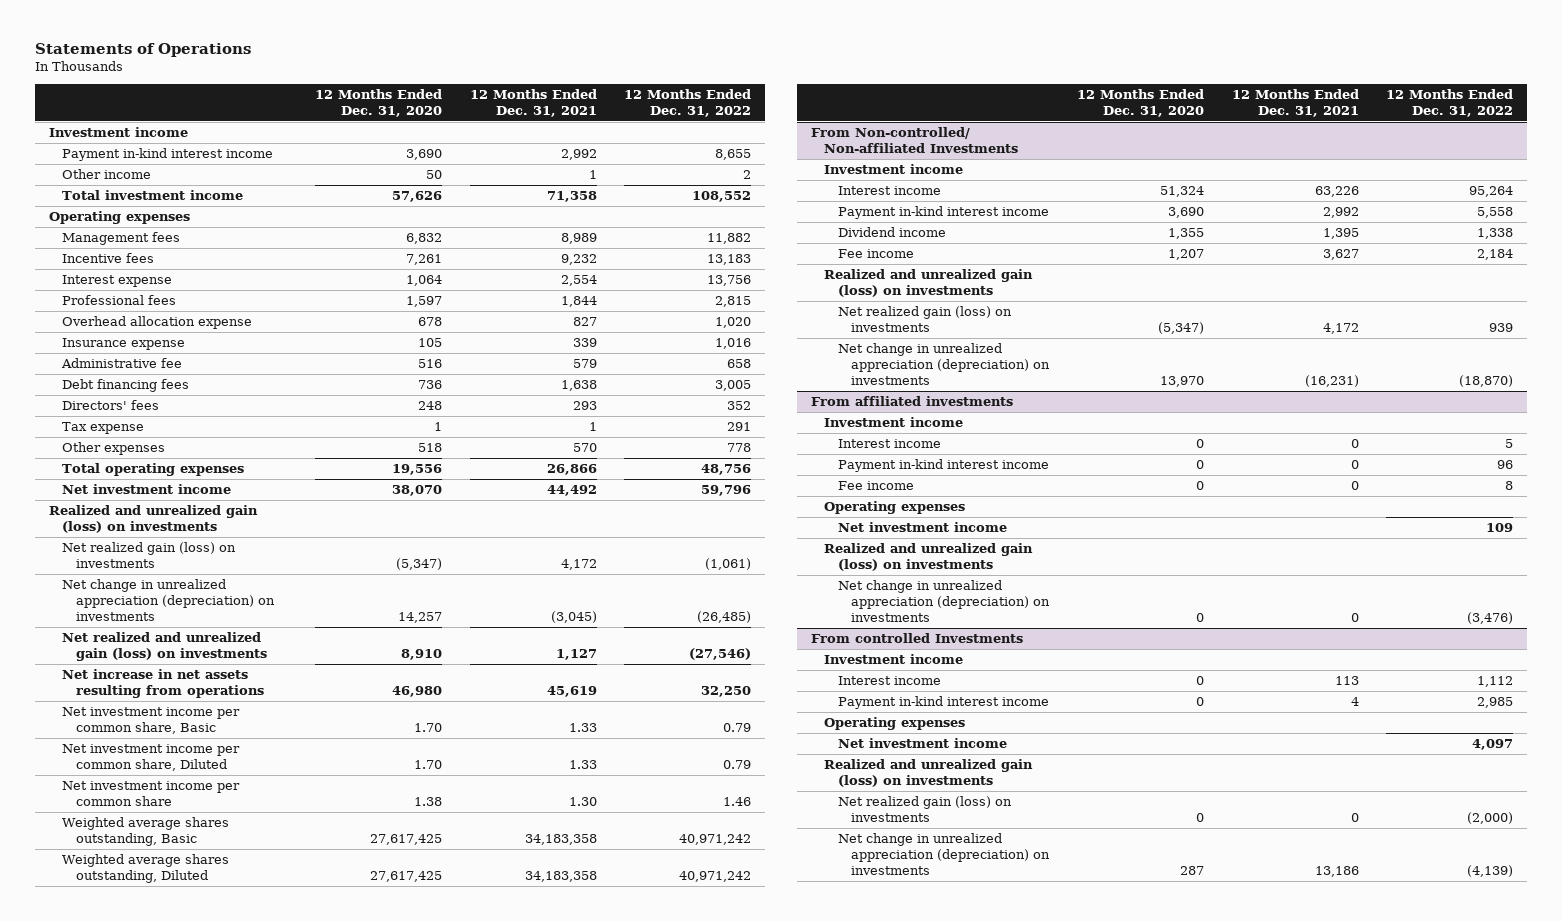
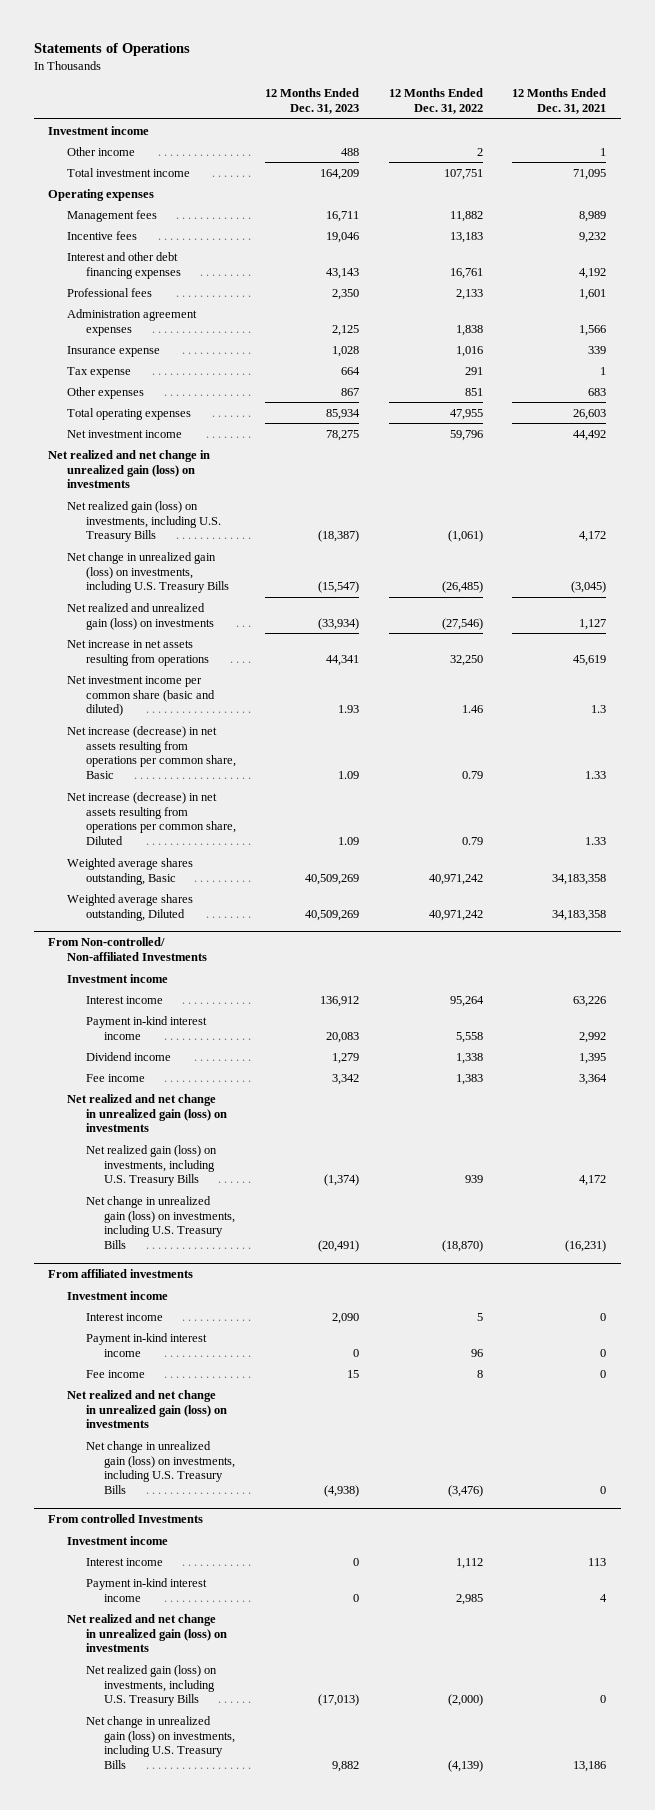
- | 12 Months Ended Dec. 31, 2020 | 12 Months Ended Dec. 31, 2021 | 12 Months Ended Dec. 31, 2022
+ | 12 Months Ended Dec. 31, 2023 | 12 Months Ended Dec. 31, 2022 | 12 Months Ended Dec. 31, 2021
- Payment in-kind interest income | 3,690 | 2,992 | 8,655
- Total investment income | 57,626 | 71,358 | 108,552
+ Total investment income | 164,209 | 107,751 | 71,095
- Interest expense | 1,064 | 2,554 | 13,756
- Professional fees | 1,597 | 1,844 | 2,815
- Overhead allocation expense | 678 | 827 | 1,020
+ Interest and other debt financing expenses | 43,143 | 16,761 | 4,192
+ Professional fees | 2,350 | 2,133 | 1,601
+ Administration agreement expenses | 2,125 | 1,838 | 1,566
- Administrative fee | 516 | 579 | 658
- Debt financing fees | 736 | 1,638 | 3,005
- Directors' fees | 248 | 293 | 352
- Other expenses | 518 | 570 | 778
- Total operating expenses | 19,556 | 26,866 | 48,756
+ Other expenses | 867 | 851 | 683
+ Total operating expenses | 85,934 | 47,955 | 26,603
- Realized and unrealized gain (loss) on investments
- Net realized gain (loss) on investments | (5,347) | 4,172 | (1,061)
- Net change in unrealized appreciation (depreciation) on investments | 14,257 | (3,045) | (26,485)
+ Net realized and net change in unrealized gain (loss) on investments
+ Net realized gain (loss) on investments, including U.S. Treasury Bills | (18,387) | (1,061) | 4,172
+ Net change in unrealized gain (loss) on investments, including U.S. Treasury Bills | (15,547) | (26,485) | (3,045)
- Net investment income per common share, Basic | 1.70 | 1.33 | 0.79
- Net investment income per common share, Diluted | 1.70 | 1.33 | 0.79
- Net investment income per common share | 1.38 | 1.30 | 1.46
+ Net investment income per common share (basic and diluted) | 1.93 | 1.46 | 1.3
+ Net increase (decrease) in net assets resulting from operations per common share, Basic | 1.09 | 0.79 | 1.33
+ Net increase (decrease) in net assets resulting from operations per common share, Diluted | 1.09 | 0.79 | 1.33
@ From Non-controlled/ Non-affiliated Investments
- Fee income | 1,207 | 3,627 | 2,184
- Realized and unrealized gain (loss) on investments
- Net realized gain (loss) on investments | (5,347) | 4,172 | 939
- Net change in unrealized appreciation (depreciation) on investments | 13,970 | (16,231) | (18,870)
+ Fee income | 3,342 | 1,383 | 3,364
+ Net realized and net change in unrealized gain (loss) on investments
+ Net realized gain (loss) on investments, including U.S. Treasury Bills | (1,374) | 939 | 4,172
+ Net change in unrealized gain (loss) on investments, including U.S. Treasury Bills | (20,491) | (18,870) | (16,231)
@ From affiliated investments
- Operating expenses
- Net investment income | | | 109
- Realized and unrealized gain (loss) on investments
- Net change in unrealized appreciation (depreciation) on investments | 0 | 0 | (3,476)
+ Net realized and net change in unrealized gain (loss) on investments
+ Net change in unrealized gain (loss) on investments, including U.S. Treasury Bills | (4,938) | (3,476) | 0
@ From controlled Investments
- Operating expenses
- Net investment income | | | 4,097
- Realized and unrealized gain (loss) on investments
- Net realized gain (loss) on investments | 0 | 0 | (2,000)
- Net change in unrealized appreciation (depreciation) on investments | 287 | 13,186 | (4,139)
+ Net realized and net change in unrealized gain (loss) on investments
+ Net realized gain (loss) on investments, including U.S. Treasury Bills | (17,013) | (2,000) | 0
+ Net change in unrealized gain (loss) on investments, including U.S. Treasury Bills | 9,882 | (4,139) | 13,186

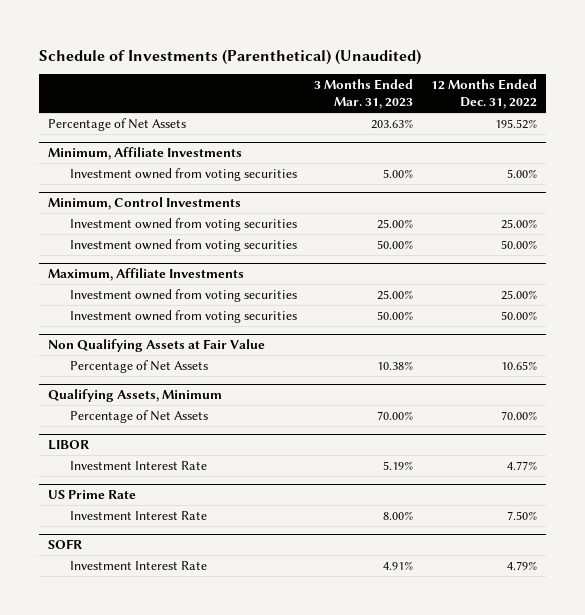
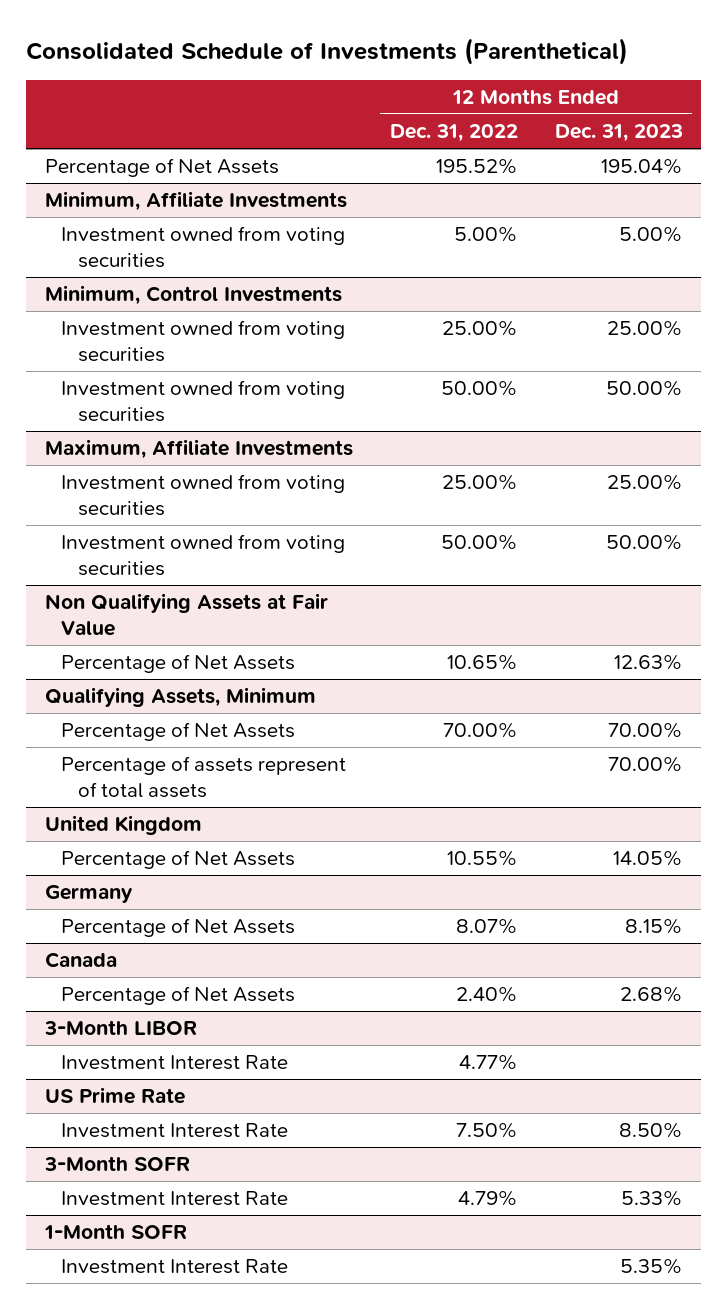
- Schedule of Investments (Parenthetical) (Unaudited)
+ Consolidated Schedule of Investments (Parenthetical)
- | 3 Months Ended Mar. 31, 2023 | 12 Months Ended Dec. 31, 2022
+ | 12 Months Ended Dec. 31, 2022 | 12 Months Ended Dec. 31, 2023
- LIBOR
@ Qualifying Assets, Minimum
+ Percentage of assets represent of total assets | | 70.00%
+ United Kingdom
+ Percentage of Net Assets | 10.55% | 14.05%
+ Germany
+ Percentage of Net Assets | 8.07% | 8.15%
+ Canada
+ Percentage of Net Assets | 2.40% | 2.68%
+ 3-Month LIBOR
- SOFR
+ 3-Month SOFR
+ 1-Month SOFR
+ Investment Interest Rate | | 5.35%

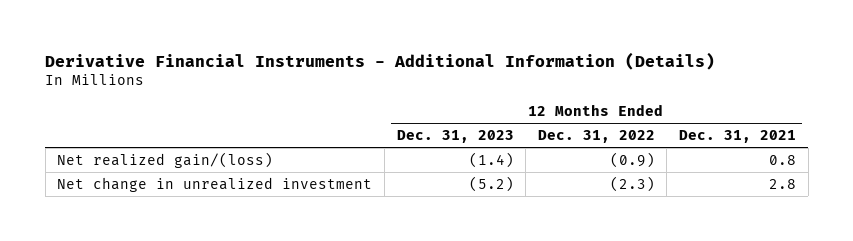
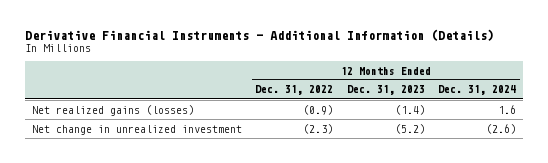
- | 12 Months Ended Dec. 31, 2023 | 12 Months Ended Dec. 31, 2022 | 12 Months Ended Dec. 31, 2021
+ | 12 Months Ended Dec. 31, 2022 | 12 Months Ended Dec. 31, 2023 | 12 Months Ended Dec. 31, 2024
- Net realized gain/(loss) | (1.4) | (0.9) | 0.8
+ Net realized gains (losses) | (0.9) | (1.4) | 1.6

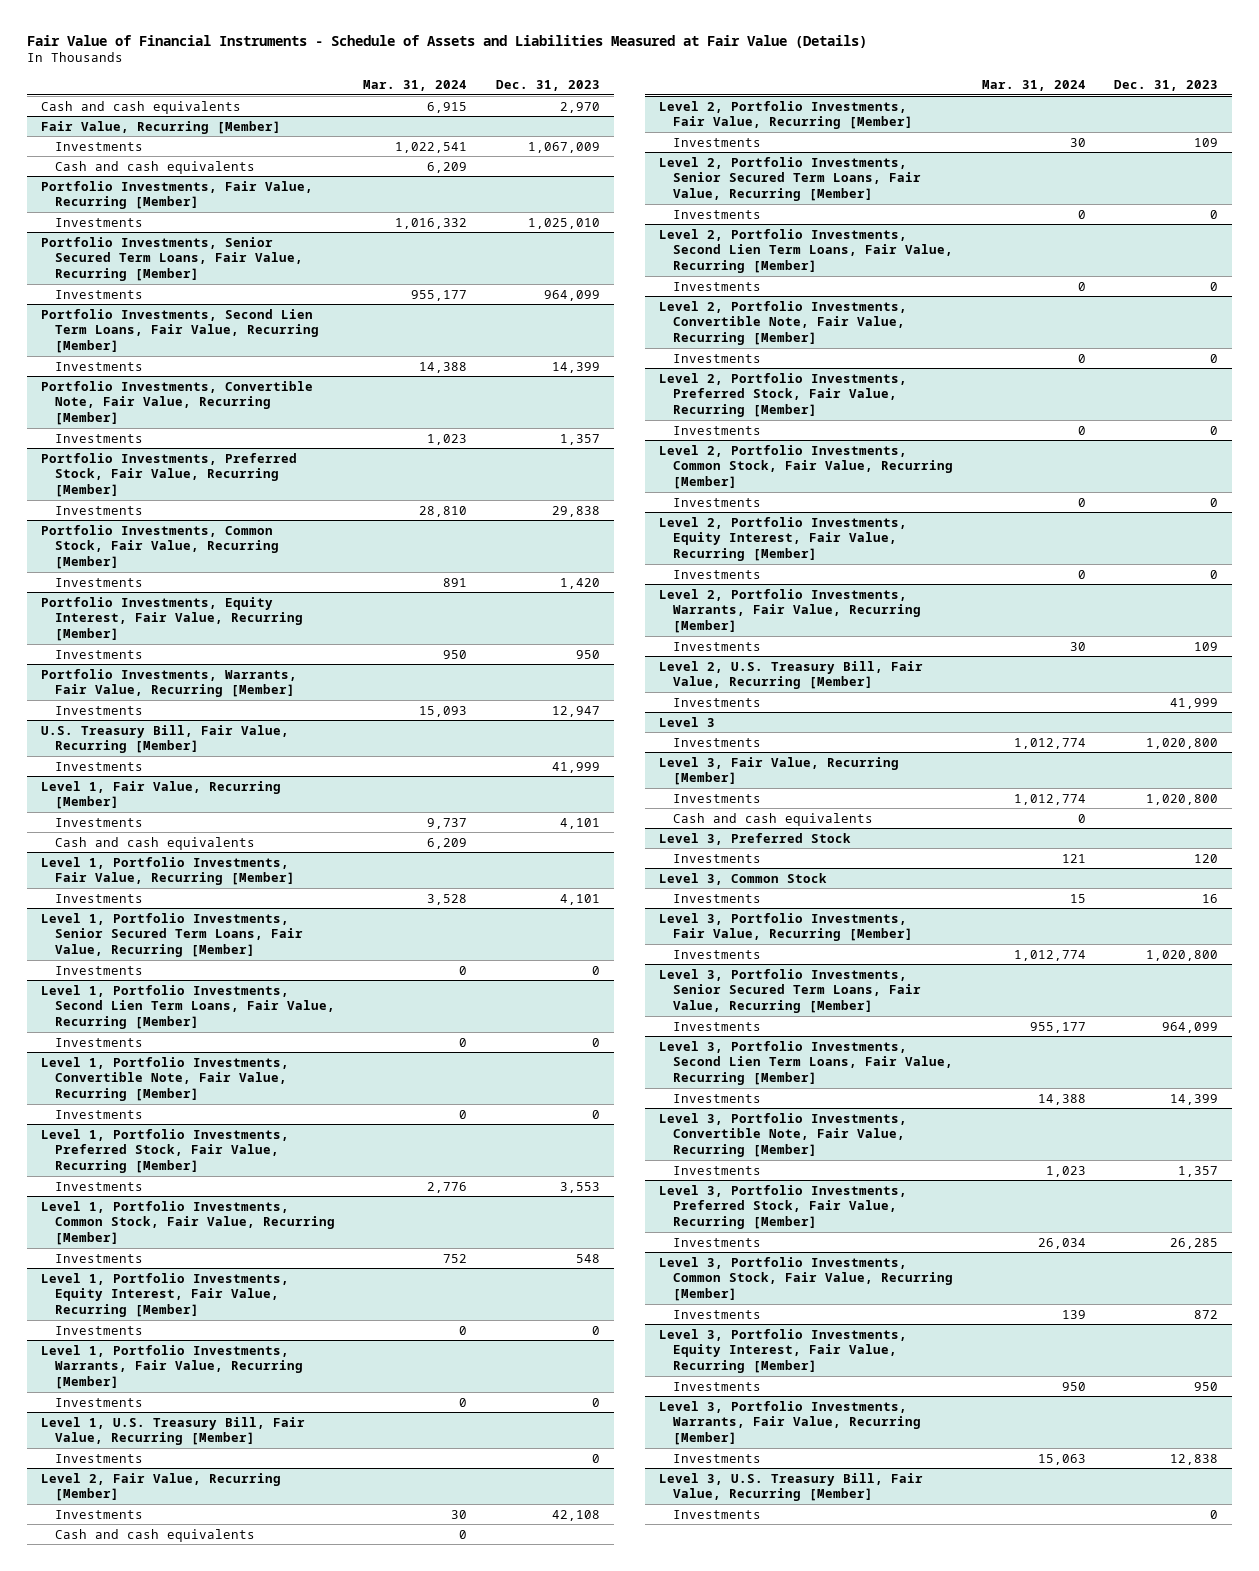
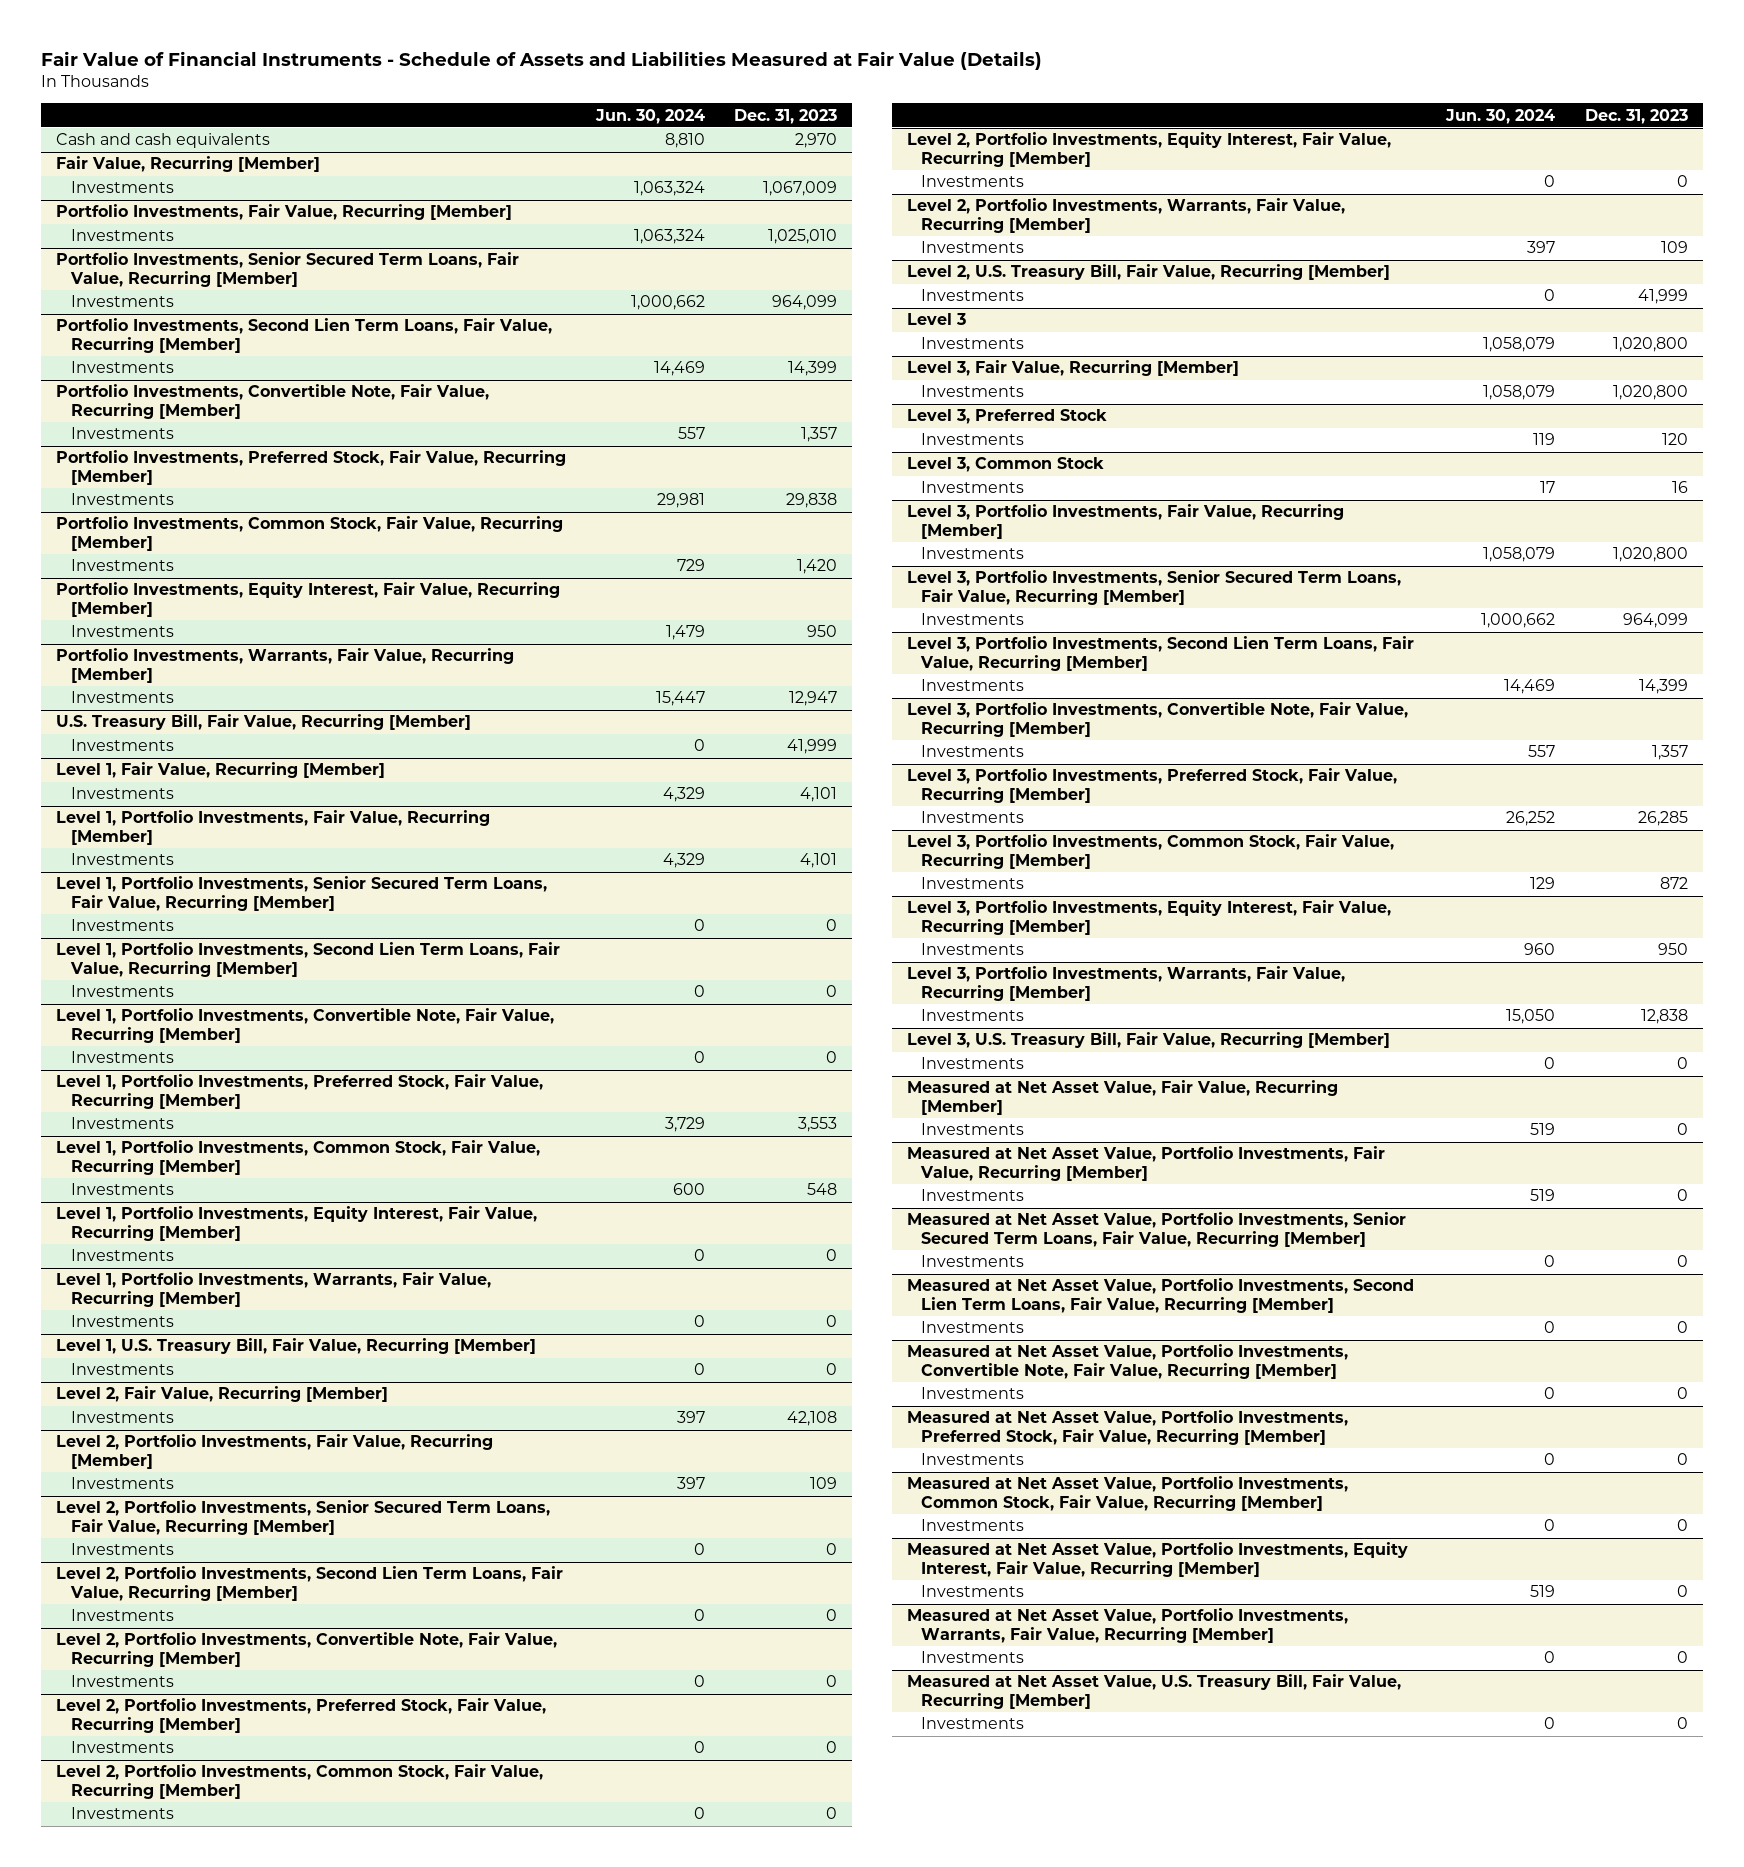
- | Mar. 31, 2024 | Dec. 31, 2023
+ | Jun. 30, 2024 | Dec. 31, 2023
@ Fair Value, Recurring [Member]
- Cash and cash equivalents | 6,209 |
@ Level 1, Fair Value, Recurring [Member]
- Cash and cash equivalents | 6,209 |
@ Level 2, Fair Value, Recurring [Member]
- Cash and cash equivalents | 0 |
@ Level 3, Fair Value, Recurring [Member]
- Cash and cash equivalents | 0 |
+ Measured at Net Asset Value, Fair Value, Recurring [Member]
+ Investments | 519 | 0
+ Measured at Net Asset Value, Portfolio Investments, Fair Value, Recurring [Member]
+ Investments | 519 | 0
+ Measured at Net Asset Value, Portfolio Investments, Senior Secured Term Loans, Fair Value, Recurring [Member]
+ Investments | 0 | 0
+ Measured at Net Asset Value, Portfolio Investments, Second Lien Term Loans, Fair Value, Recurring [Member]
+ Investments | 0 | 0
+ Measured at Net Asset Value, Portfolio Investments, Convertible Note, Fair Value, Recurring [Member]
+ Investments | 0 | 0
+ Measured at Net Asset Value, Portfolio Investments, Preferred Stock, Fair Value, Recurring [Member]
+ Investments | 0 | 0
+ Measured at Net Asset Value, Portfolio Investments, Common Stock, Fair Value, Recurring [Member]
+ Investments | 0 | 0
+ Measured at Net Asset Value, Portfolio Investments, Equity Interest, Fair Value, Recurring [Member]
+ Investments | 519 | 0
+ Measured at Net Asset Value, Portfolio Investments, Warrants, Fair Value, Recurring [Member]
+ Investments | 0 | 0
+ Measured at Net Asset Value, U.S. Treasury Bill, Fair Value, Recurring [Member]
+ Investments | 0 | 0

